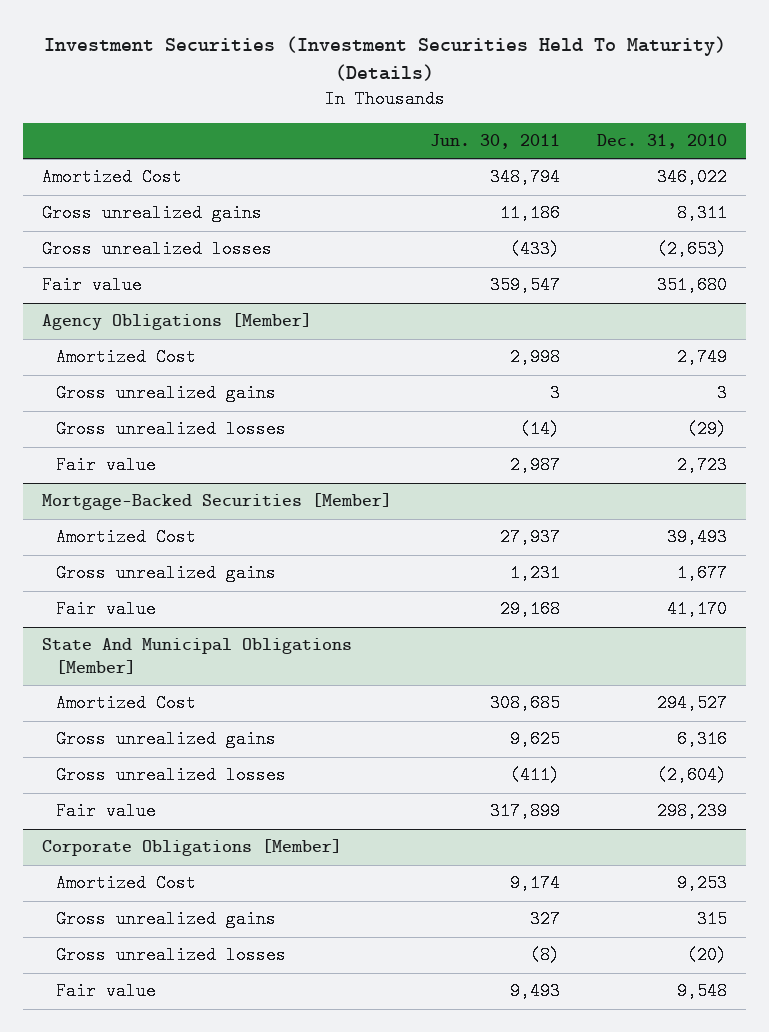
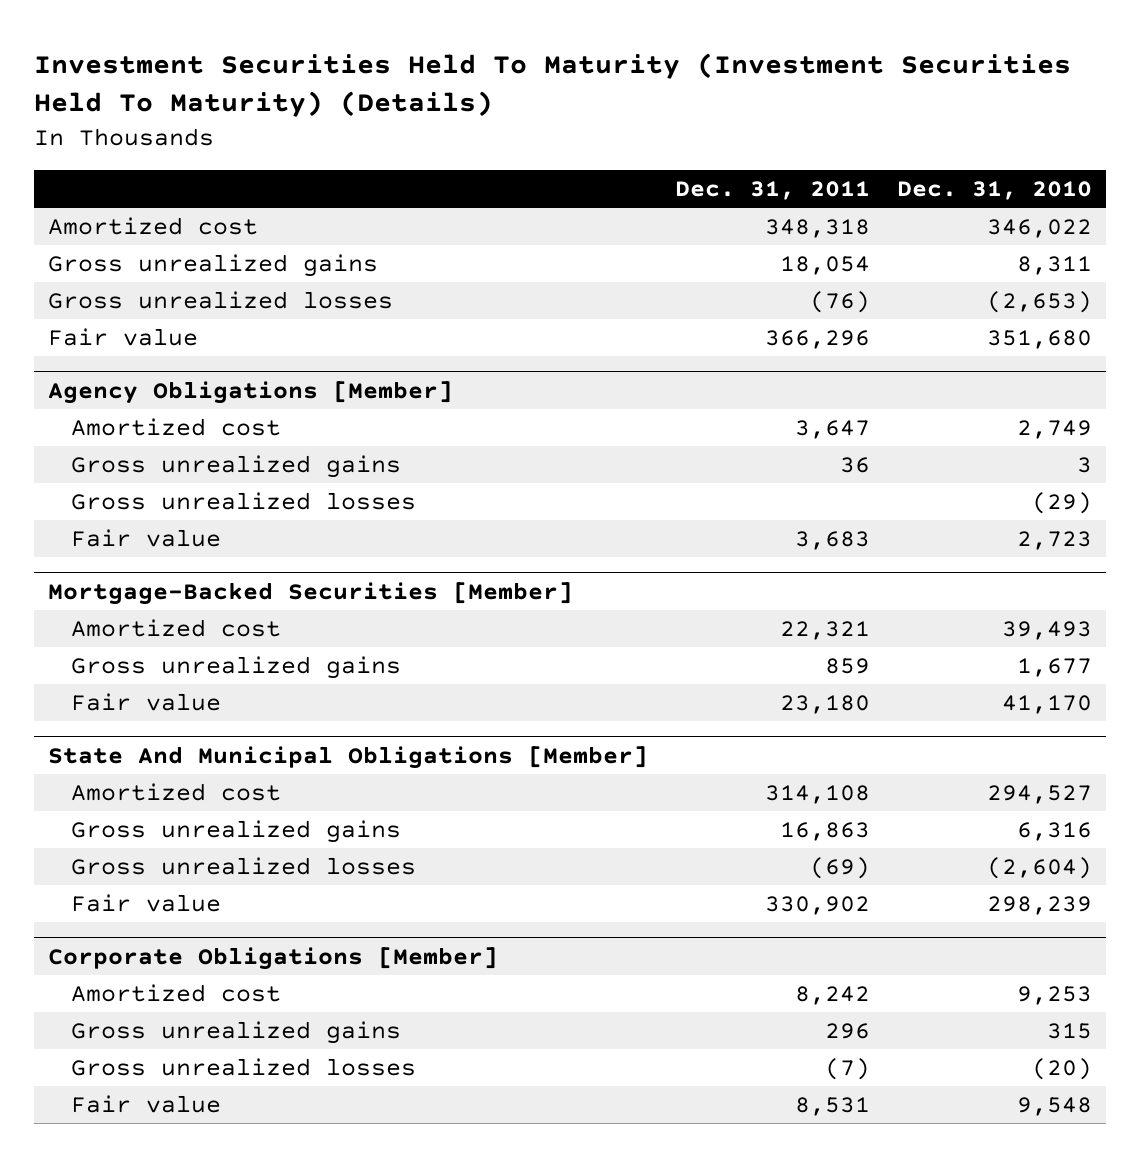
- Investment Securities (Investment Securities Held To Maturity) (Details)
+ Investment Securities Held To Maturity (Investment Securities Held To Maturity) (Details)
- | Jun. 30, 2011 | Dec. 31, 2010
+ | Dec. 31, 2011 | Dec. 31, 2010
- Amortized Cost | 348,794 | 346,022
+ Amortized cost | 348,318 | 346,022
@ Agency Obligations [Member]
- Amortized Cost | 2,998 | 2,749
+ Amortized cost | 3,647 | 2,749
@ Mortgage-Backed Securities [Member]
- Amortized Cost | 27,937 | 39,493
+ Amortized cost | 22,321 | 39,493
@ State And Municipal Obligations [Member]
- Amortized Cost | 308,685 | 294,527
+ Amortized cost | 314,108 | 294,527
@ Corporate Obligations [Member]
- Amortized Cost | 9,174 | 9,253
+ Amortized cost | 8,242 | 9,253

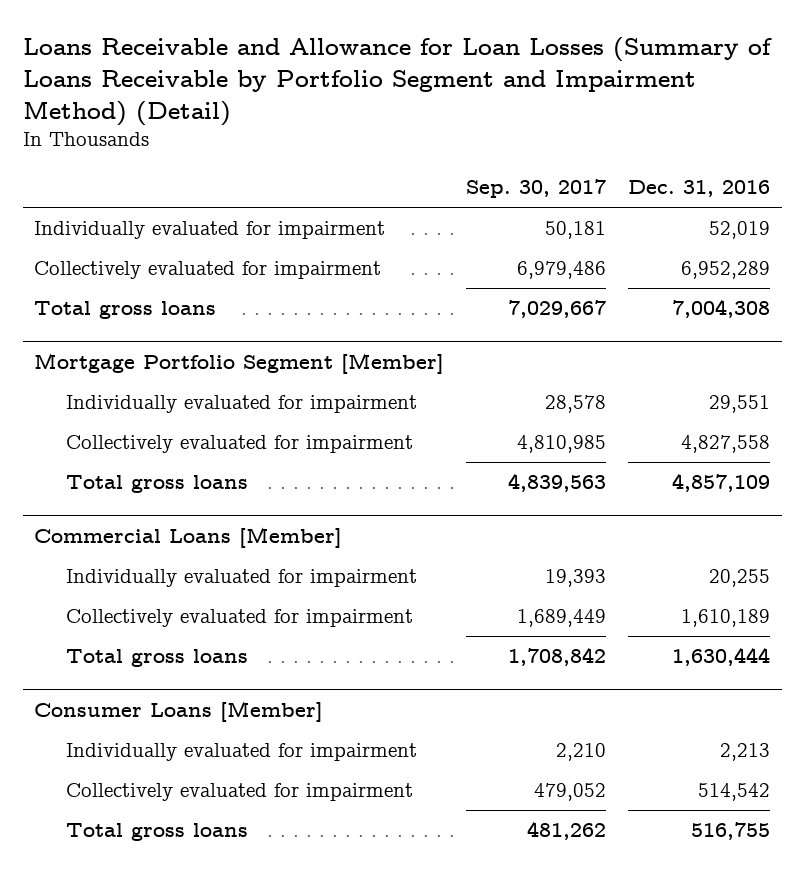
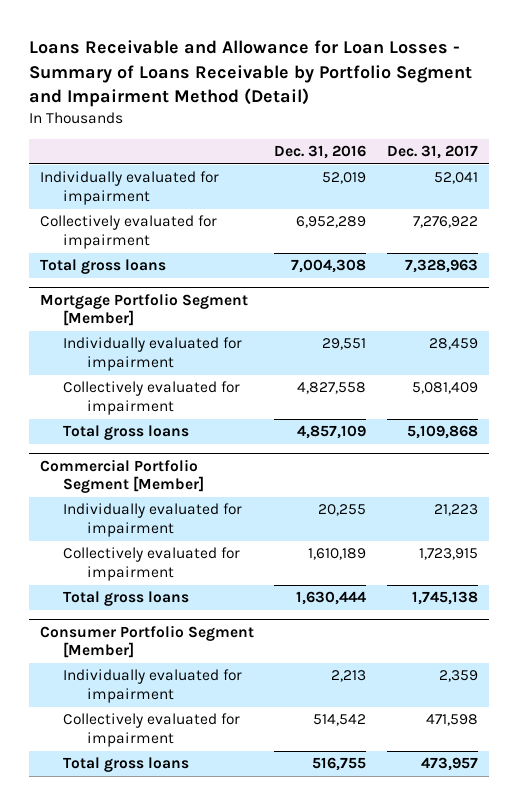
- Loans Receivable and Allowance for Loan Losses (Summary of Loans Receivable by Portfolio Segment and Impairment Method) (Detail)
+ Loans Receivable and Allowance for Loan Losses - Summary of Loans Receivable by Portfolio Segment and Impairment Method (Detail)
- | Sep. 30, 2017 | Dec. 31, 2016
+ | Dec. 31, 2016 | Dec. 31, 2017
- Commercial Loans [Member]
+ Commercial Portfolio Segment [Member]
- Consumer Loans [Member]
+ Consumer Portfolio Segment [Member]

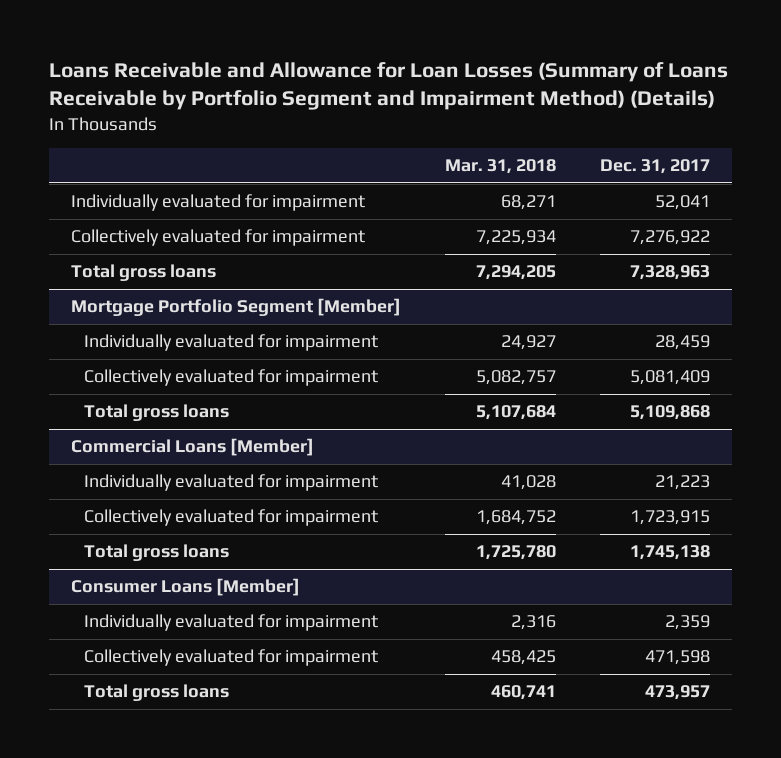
- Loans Receivable and Allowance for Loan Losses - Summary of Loans Receivable by Portfolio Segment and Impairment Method (Detail)
+ Loans Receivable and Allowance for Loan Losses (Summary of Loans Receivable by Portfolio Segment and Impairment Method) (Details)
- | Dec. 31, 2016 | Dec. 31, 2017
+ | Mar. 31, 2018 | Dec. 31, 2017
- Commercial Portfolio Segment [Member]
+ Commercial Loans [Member]
- Consumer Portfolio Segment [Member]
+ Consumer Loans [Member]

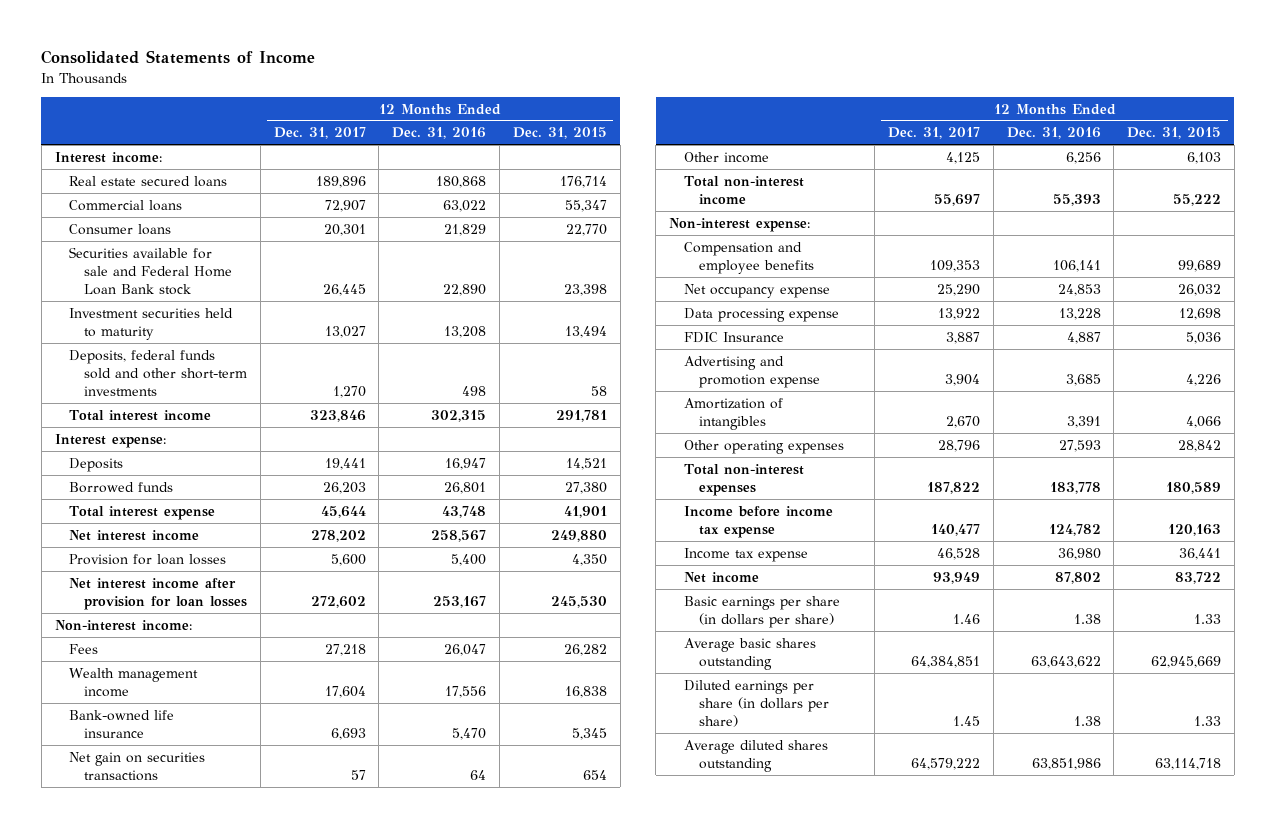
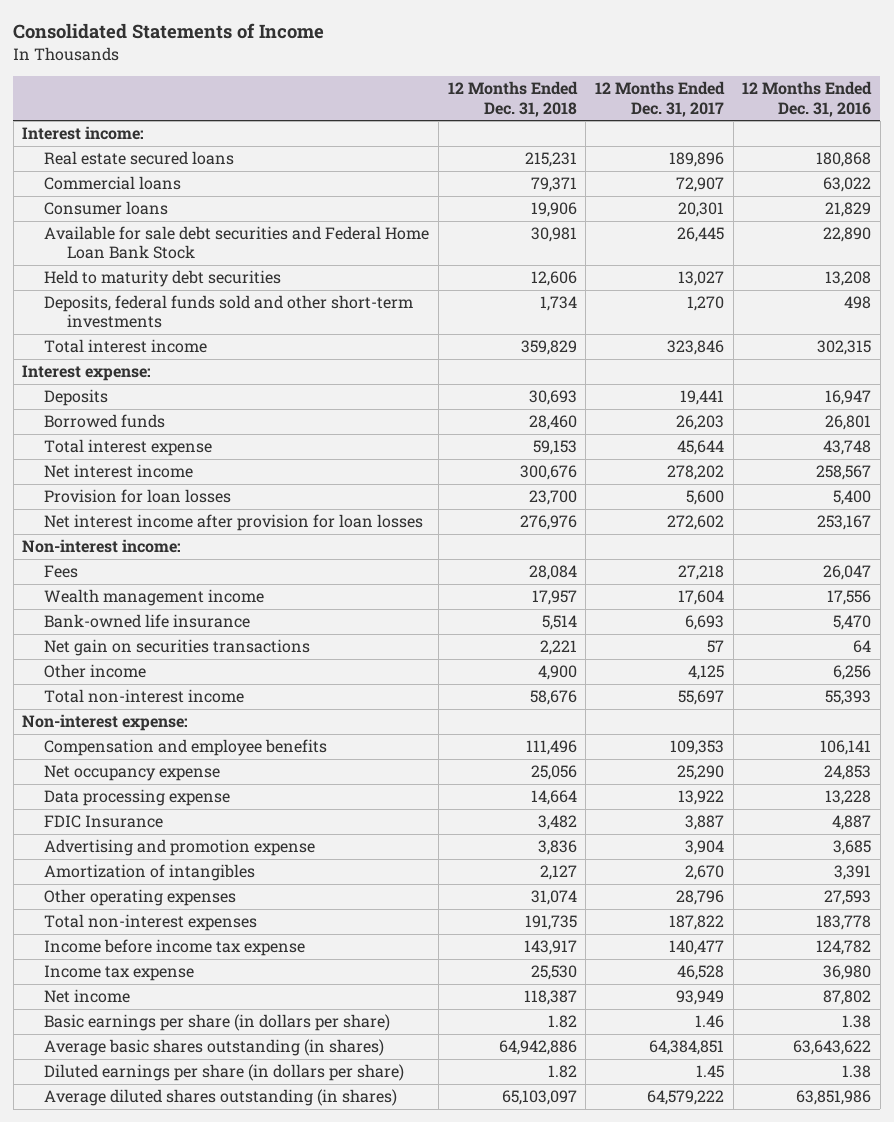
- | 12 Months Ended Dec. 31, 2017 | 12 Months Ended Dec. 31, 2016 | 12 Months Ended Dec. 31, 2015
+ | 12 Months Ended Dec. 31, 2018 | 12 Months Ended Dec. 31, 2017 | 12 Months Ended Dec. 31, 2016
- Securities available for sale and Federal Home Loan Bank stock | 26,445 | 22,890 | 23,398
- Investment securities held to maturity | 13,027 | 13,208 | 13,494
+ Available for sale debt securities and Federal Home Loan Bank Stock | 30,981 | 26,445 | 22,890
+ Held to maturity debt securities | 12,606 | 13,027 | 13,208
- Average basic shares outstanding | 64,384,851 | 63,643,622 | 62,945,669
+ Average basic shares outstanding (in shares) | 64,942,886 | 64,384,851 | 63,643,622
- Average diluted shares outstanding | 64,579,222 | 63,851,986 | 63,114,718
+ Average diluted shares outstanding (in shares) | 65,103,097 | 64,579,222 | 63,851,986

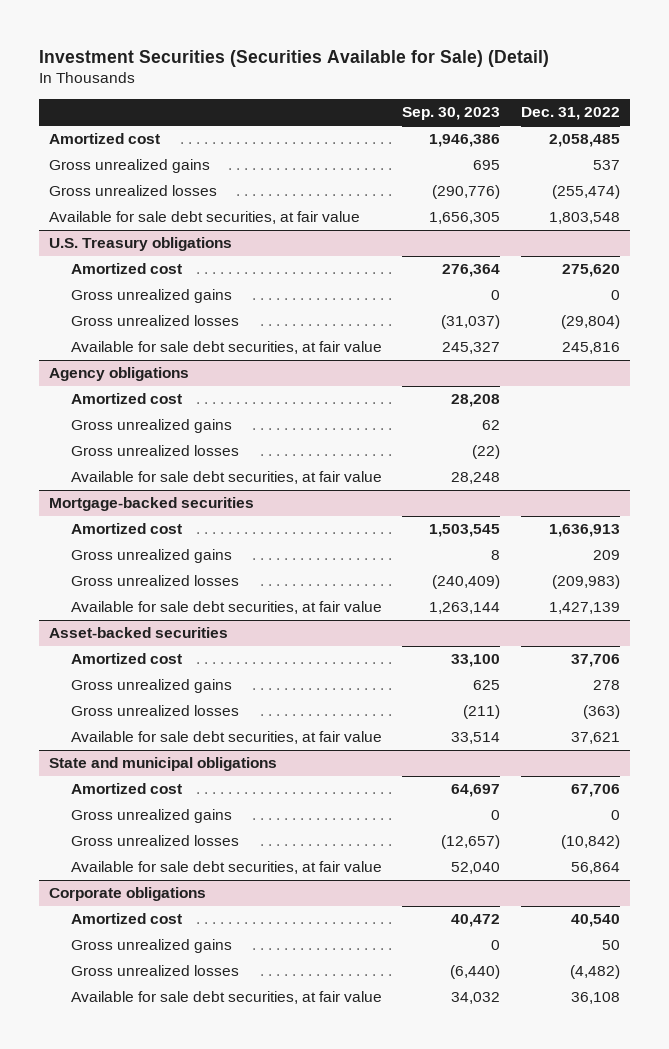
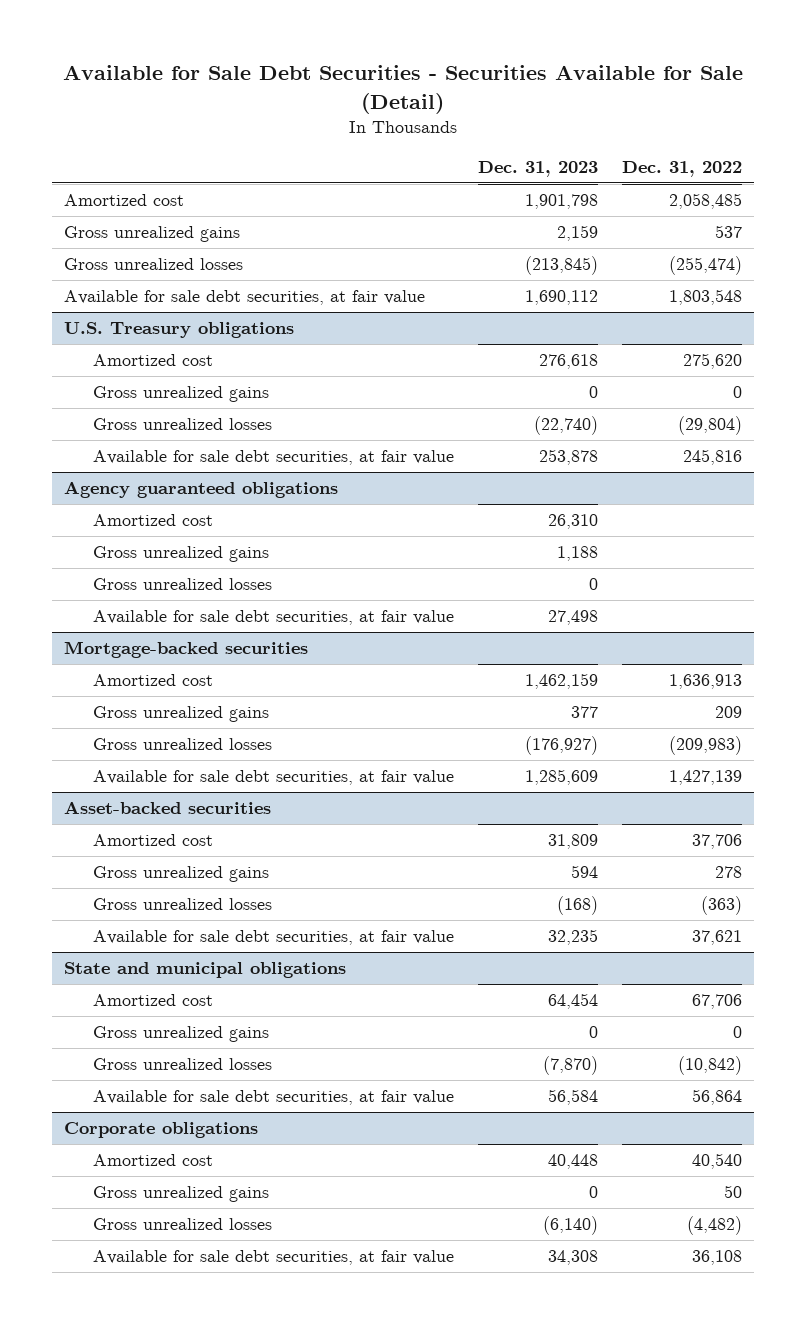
- Investment Securities (Securities Available for Sale) (Detail)
+ Available for Sale Debt Securities - Securities Available for Sale (Detail)
- | Sep. 30, 2023 | Dec. 31, 2022
+ | Dec. 31, 2023 | Dec. 31, 2022
- Agency obligations
+ Agency guaranteed obligations

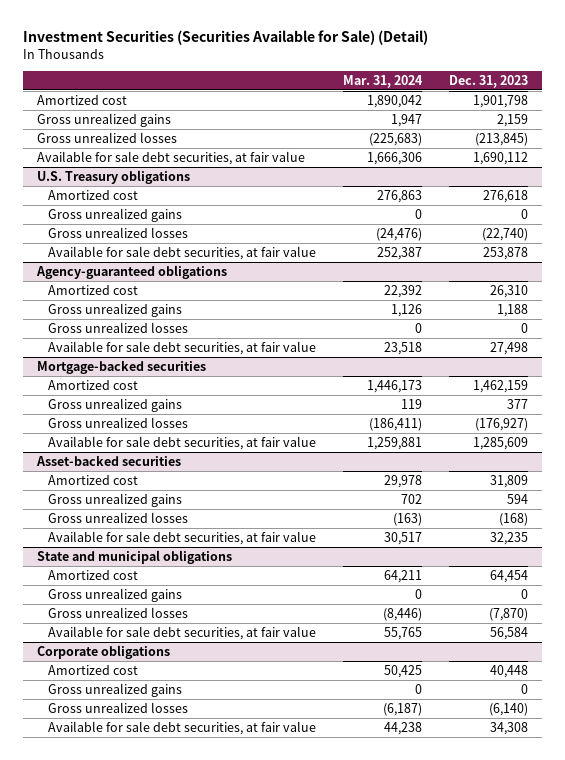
- Available for Sale Debt Securities - Securities Available for Sale (Detail)
+ Investment Securities (Securities Available for Sale) (Detail)
- | Dec. 31, 2023 | Dec. 31, 2022
+ | Mar. 31, 2024 | Dec. 31, 2023
- Agency guaranteed obligations
+ Agency-guaranteed obligations

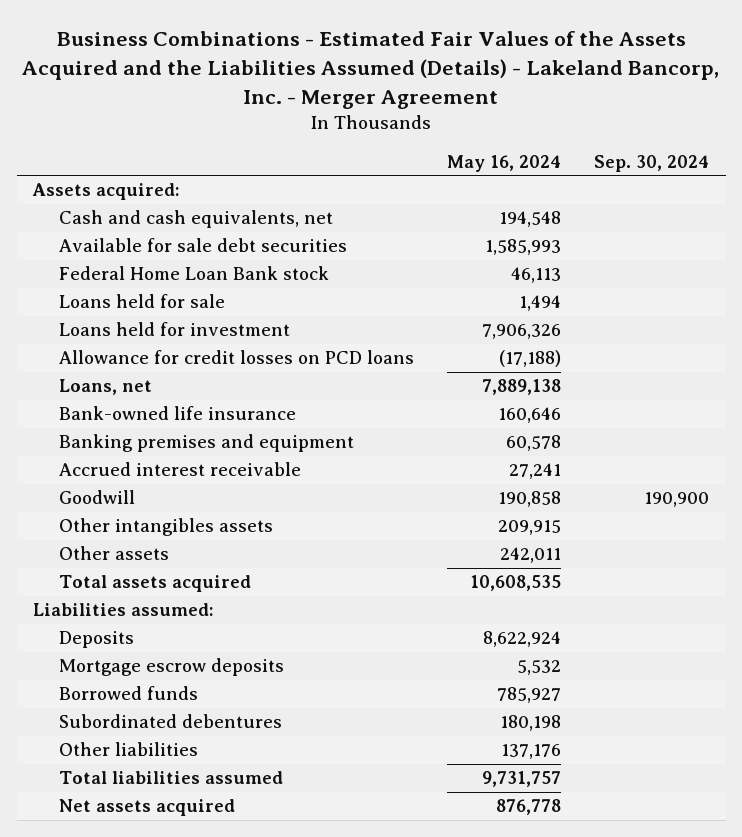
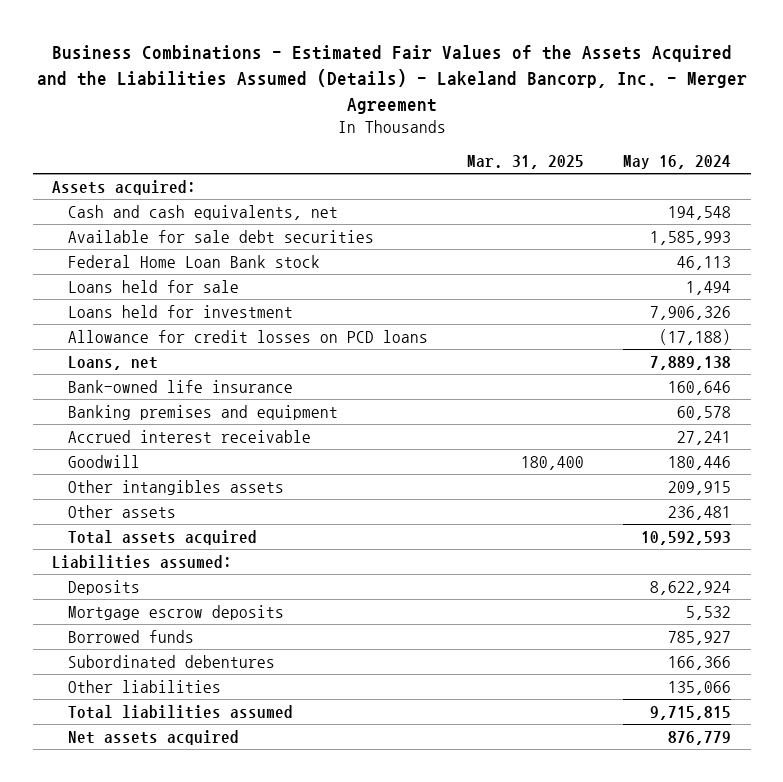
- | May 16, 2024 | Sep. 30, 2024
+ | Mar. 31, 2025 | May 16, 2024
- Goodwill | 190,858 | 190,900
+ Goodwill | 180,400 | 180,446
- Other assets | 242,011 |
- Total assets acquired | 10,608,535 |
+ Other assets | | 236,481
+ Total assets acquired | | 10,592,593
- Subordinated debentures | 180,198 |
- Other liabilities | 137,176 |
- Total liabilities assumed | 9,731,757 |
- Net assets acquired | 876,778 |
+ Subordinated debentures | | 166,366
+ Other liabilities | | 135,066
+ Total liabilities assumed | | 9,715,815
+ Net assets acquired | | 876,779

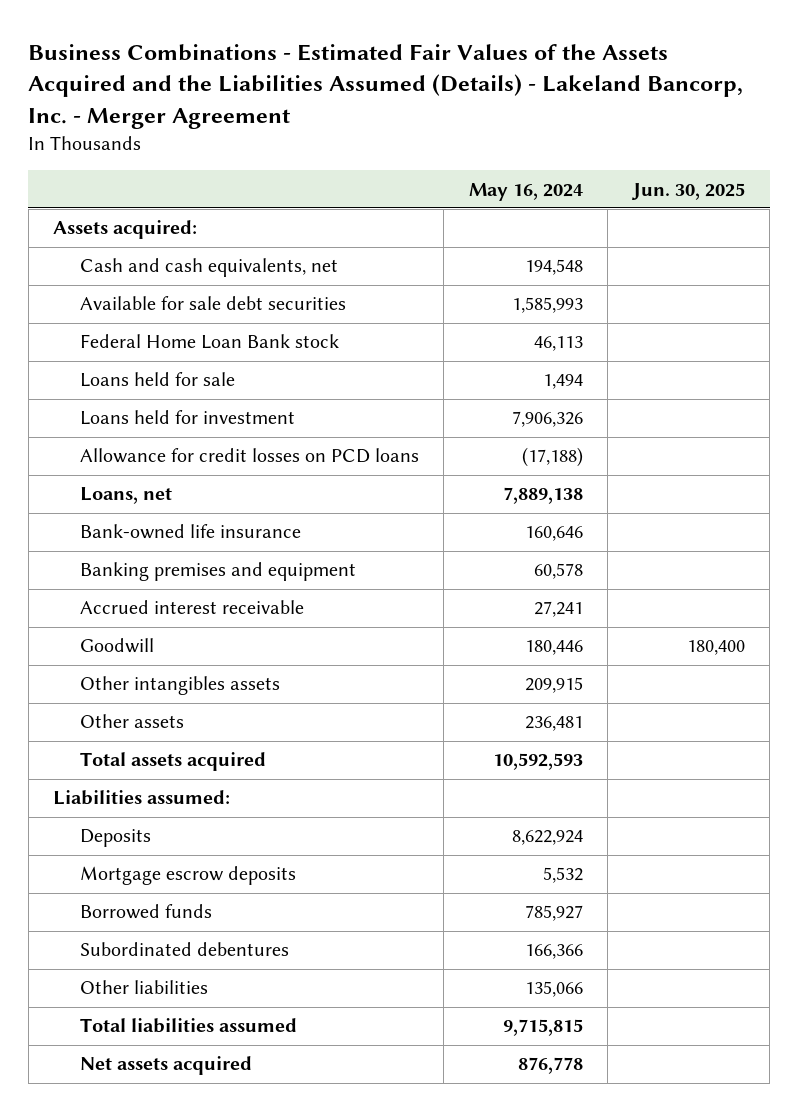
- | Mar. 31, 2025 | May 16, 2024
+ | May 16, 2024 | Jun. 30, 2025
- Net assets acquired | | 876,779
+ Net assets acquired | 876,778 |

